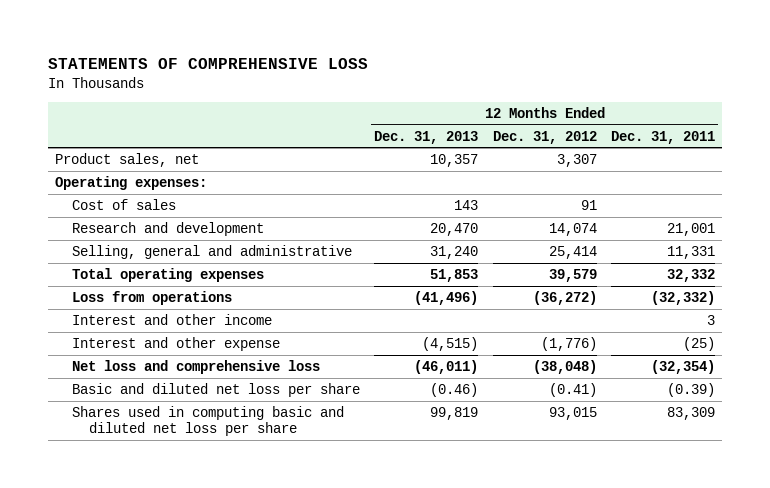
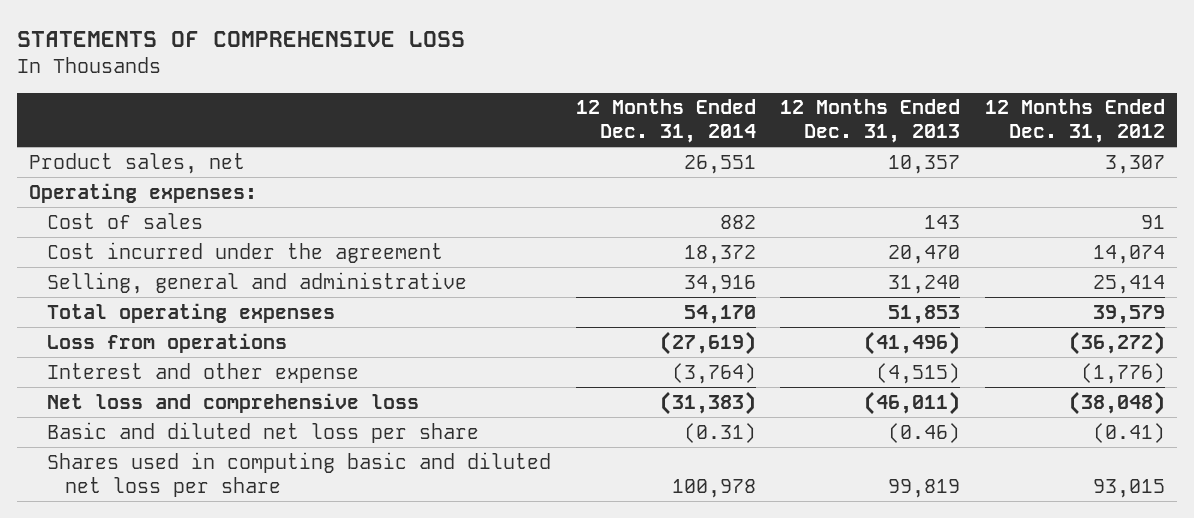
- | 12 Months Ended Dec. 31, 2013 | 12 Months Ended Dec. 31, 2012 | 12 Months Ended Dec. 31, 2011
+ | 12 Months Ended Dec. 31, 2014 | 12 Months Ended Dec. 31, 2013 | 12 Months Ended Dec. 31, 2012
- Research and development | 20,470 | 14,074 | 21,001
+ Cost incurred under the agreement | 18,372 | 20,470 | 14,074
- Interest and other income | | | 3

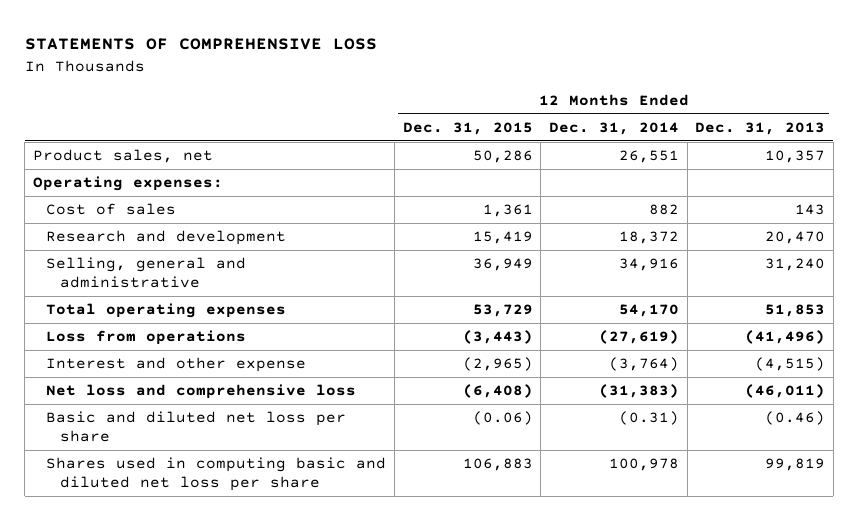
- | 12 Months Ended Dec. 31, 2014 | 12 Months Ended Dec. 31, 2013 | 12 Months Ended Dec. 31, 2012
+ | 12 Months Ended Dec. 31, 2015 | 12 Months Ended Dec. 31, 2014 | 12 Months Ended Dec. 31, 2013
- Cost incurred under the agreement | 18,372 | 20,470 | 14,074
+ Research and development | 15,419 | 18,372 | 20,470

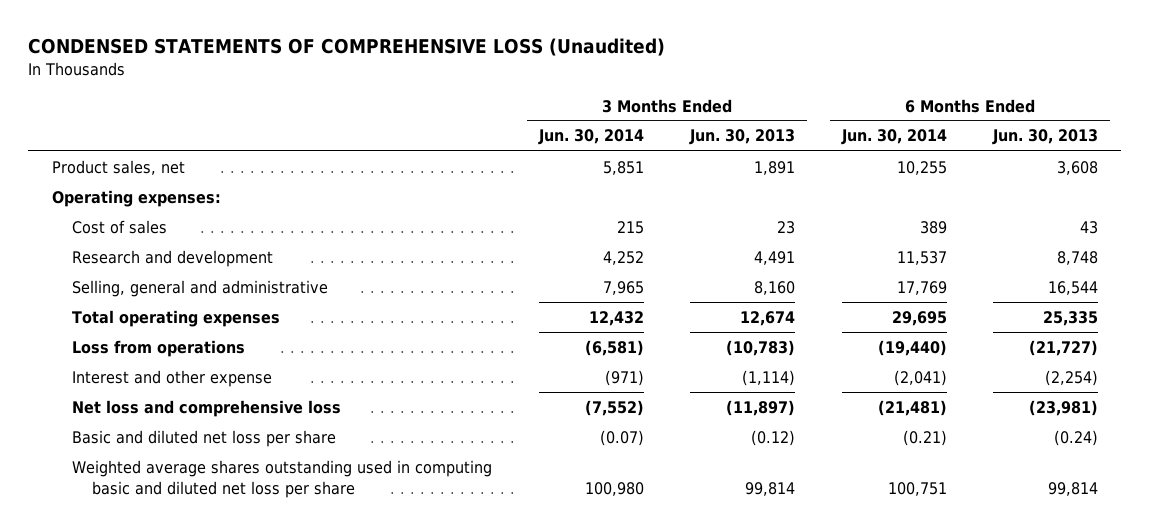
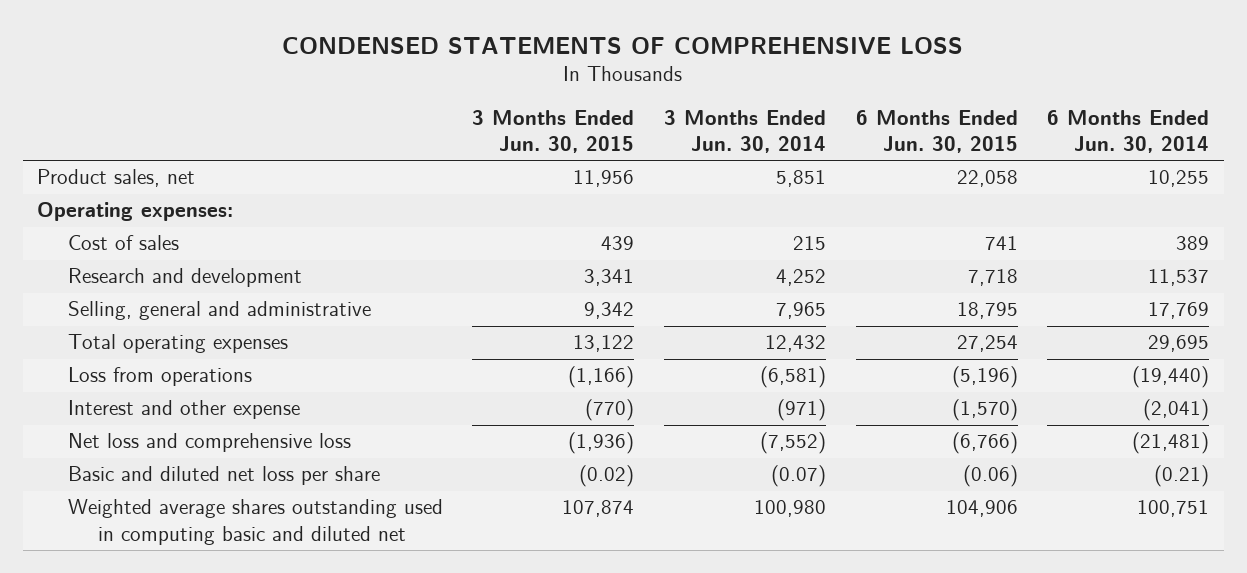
- CONDENSED STATEMENTS OF COMPREHENSIVE LOSS (Unaudited)
+ CONDENSED STATEMENTS OF COMPREHENSIVE LOSS
- | 3 Months Ended Jun. 30, 2014 | 3 Months Ended Jun. 30, 2013 | 6 Months Ended Jun. 30, 2014 | 6 Months Ended Jun. 30, 2013
+ | 3 Months Ended Jun. 30, 2015 | 3 Months Ended Jun. 30, 2014 | 6 Months Ended Jun. 30, 2015 | 6 Months Ended Jun. 30, 2014
- Weighted average shares outstanding used in computing basic and diluted net loss per share | 100,980 | 99,814 | 100,751 | 99,814
+ Weighted average shares outstanding used in computing basic and diluted net | 107,874 | 100,980 | 104,906 | 100,751

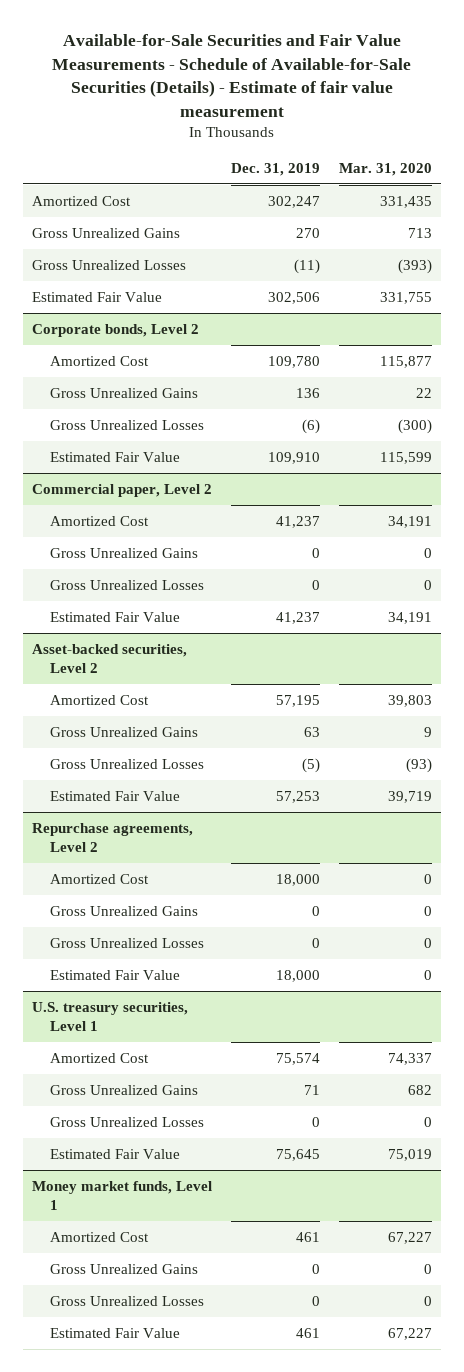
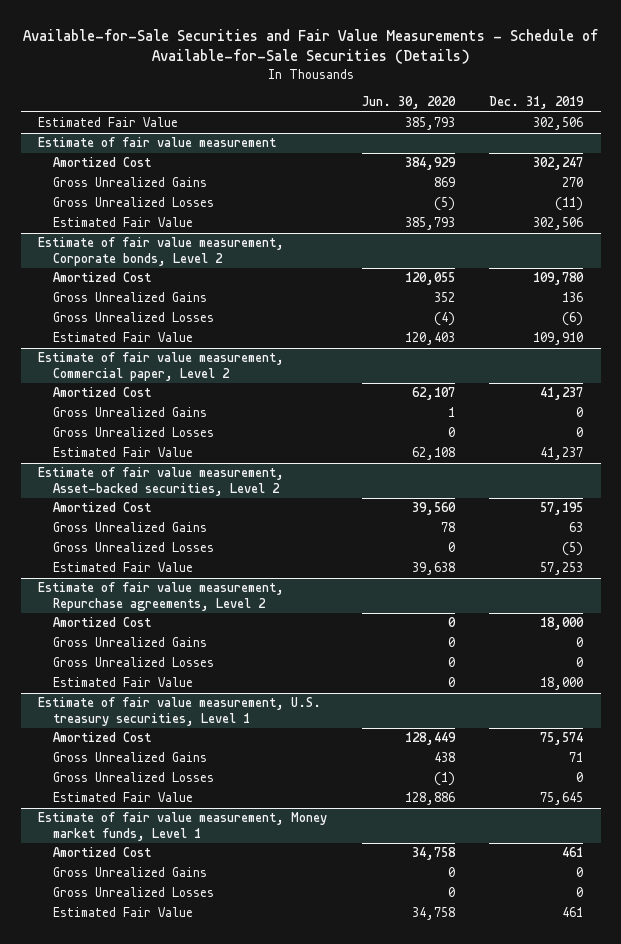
- Available-for-Sale Securities and Fair Value Measurements - Schedule of Available-for-Sale Securities (Details) - Estimate of fair value measurement
+ Available-for-Sale Securities and Fair Value Measurements - Schedule of Available-for-Sale Securities (Details)
- | Dec. 31, 2019 | Mar. 31, 2020
+ | Jun. 30, 2020 | Dec. 31, 2019
+ Estimated Fair Value | 385,793 | 302,506
+ Estimate of fair value measurement
- Corporate bonds, Level 2
+ Estimate of fair value measurement, Corporate bonds, Level 2
- Commercial paper, Level 2
+ Estimate of fair value measurement, Commercial paper, Level 2
- Asset-backed securities, Level 2
+ Estimate of fair value measurement, Asset-backed securities, Level 2
- Repurchase agreements, Level 2
+ Estimate of fair value measurement, Repurchase agreements, Level 2
- U.S. treasury securities, Level 1
+ Estimate of fair value measurement, U.S. treasury securities, Level 1
- Money market funds, Level 1
+ Estimate of fair value measurement, Money market funds, Level 1

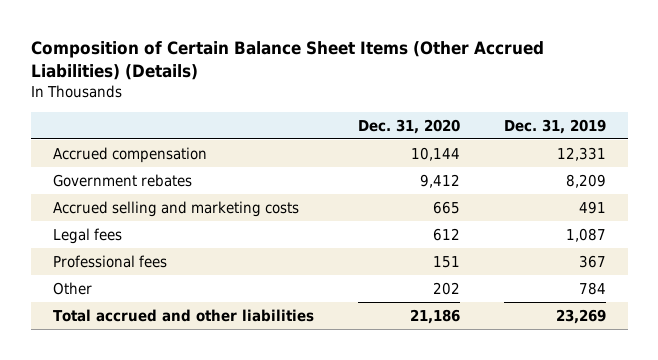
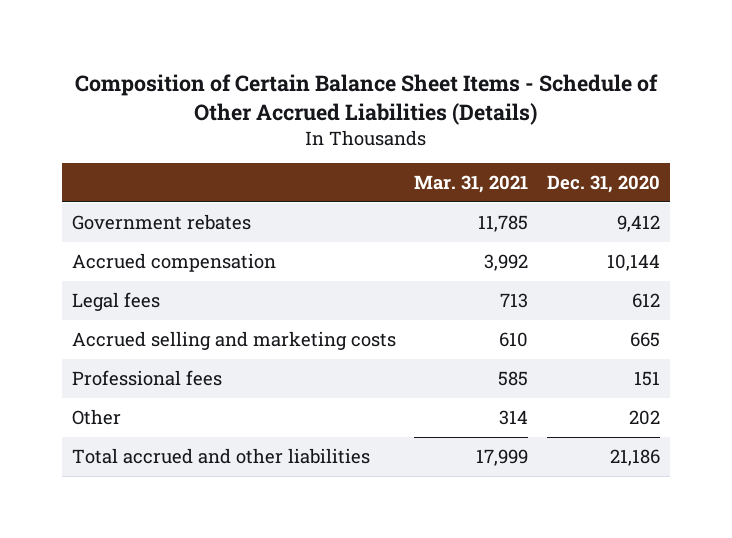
- Composition of Certain Balance Sheet Items (Other Accrued Liabilities) (Details)
+ Composition of Certain Balance Sheet Items - Schedule of Other Accrued Liabilities (Details)
- | Dec. 31, 2020 | Dec. 31, 2019
+ | Mar. 31, 2021 | Dec. 31, 2020
moved down: Accrued compensation | 3,992 | 10,144
moved down: Accrued selling and marketing costs | 610 | 665

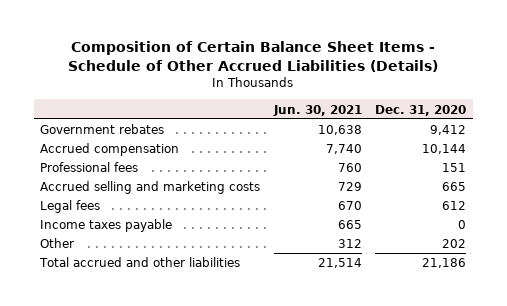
- | Mar. 31, 2021 | Dec. 31, 2020
+ | Jun. 30, 2021 | Dec. 31, 2020
moved down: Accrued selling and marketing costs | 729 | 665
moved down: Legal fees | 670 | 612
+ Income taxes payable | 665 | 0

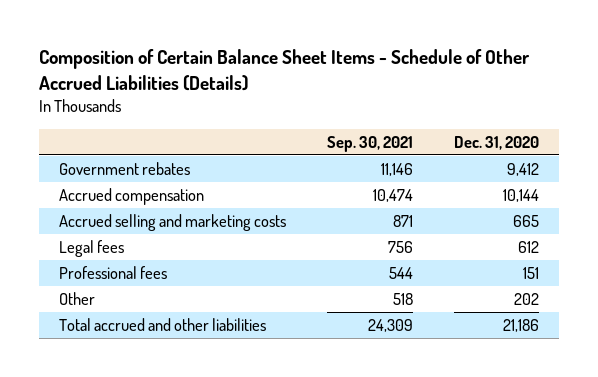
- | Jun. 30, 2021 | Dec. 31, 2020
+ | Sep. 30, 2021 | Dec. 31, 2020
- Income taxes payable | 665 | 0
moved down: Professional fees | 544 | 151

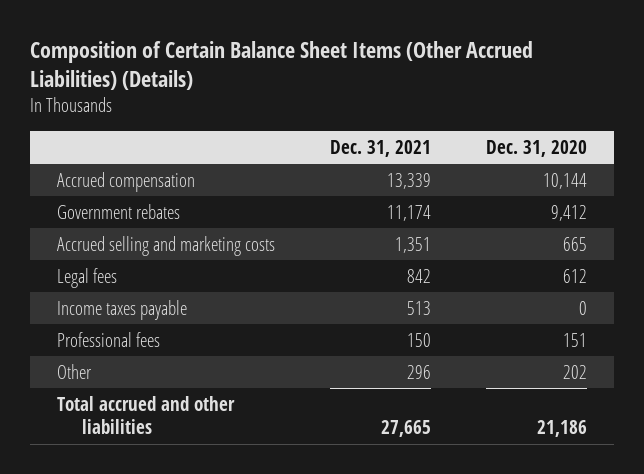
- Composition of Certain Balance Sheet Items - Schedule of Other Accrued Liabilities (Details)
+ Composition of Certain Balance Sheet Items (Other Accrued Liabilities) (Details)
- | Sep. 30, 2021 | Dec. 31, 2020
+ | Dec. 31, 2021 | Dec. 31, 2020
moved down: Government rebates | 11,174 | 9,412
+ Income taxes payable | 513 | 0

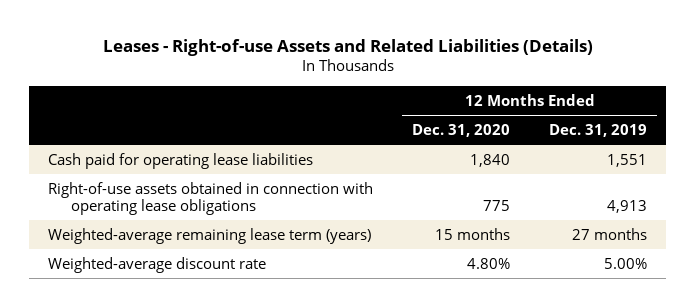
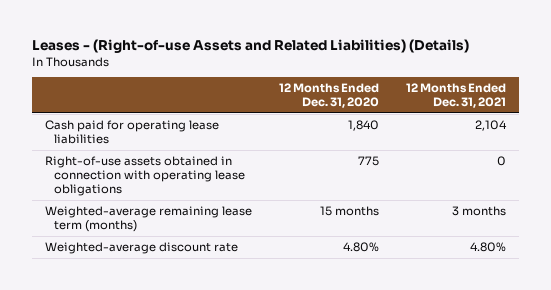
- Leases - Right-of-use Assets and Related Liabilities (Details)
+ Leases - (Right-of-use Assets and Related Liabilities) (Details)
- | 12 Months Ended Dec. 31, 2020 | 12 Months Ended Dec. 31, 2019
+ | 12 Months Ended Dec. 31, 2020 | 12 Months Ended Dec. 31, 2021
- Weighted-average remaining lease term (years) | 15 months | 27 months
+ Weighted-average remaining lease term (months) | 15 months | 3 months

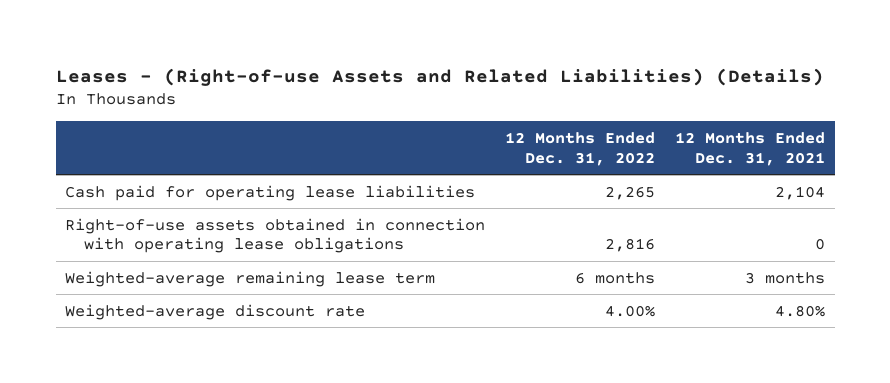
- | 12 Months Ended Dec. 31, 2020 | 12 Months Ended Dec. 31, 2021
+ | 12 Months Ended Dec. 31, 2022 | 12 Months Ended Dec. 31, 2021
- Weighted-average remaining lease term (months) | 15 months | 3 months
+ Weighted-average remaining lease term | 6 months | 3 months

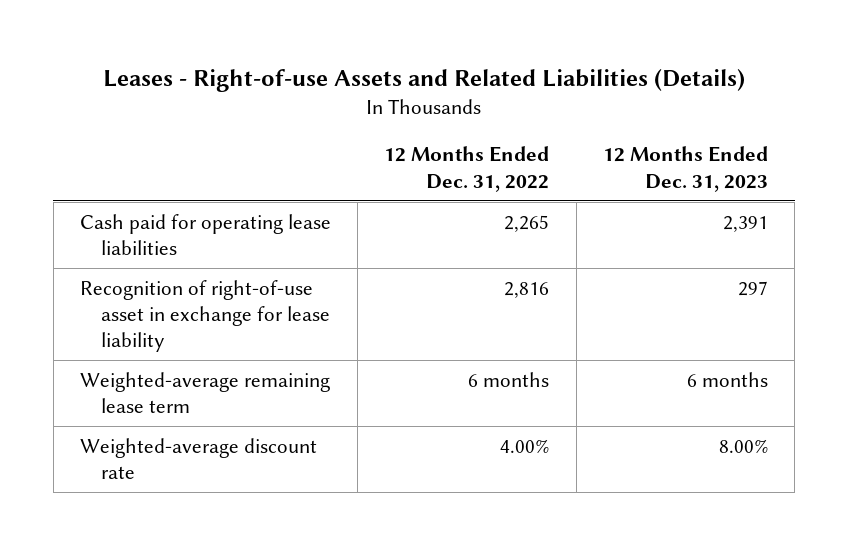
- Leases - (Right-of-use Assets and Related Liabilities) (Details)
+ Leases - Right-of-use Assets and Related Liabilities (Details)
- | 12 Months Ended Dec. 31, 2022 | 12 Months Ended Dec. 31, 2021
+ | 12 Months Ended Dec. 31, 2022 | 12 Months Ended Dec. 31, 2023
- Right-of-use assets obtained in connection with operating lease obligations | 2,816 | 0
+ Recognition of right-of-use asset in exchange for lease liability | 2,816 | 297

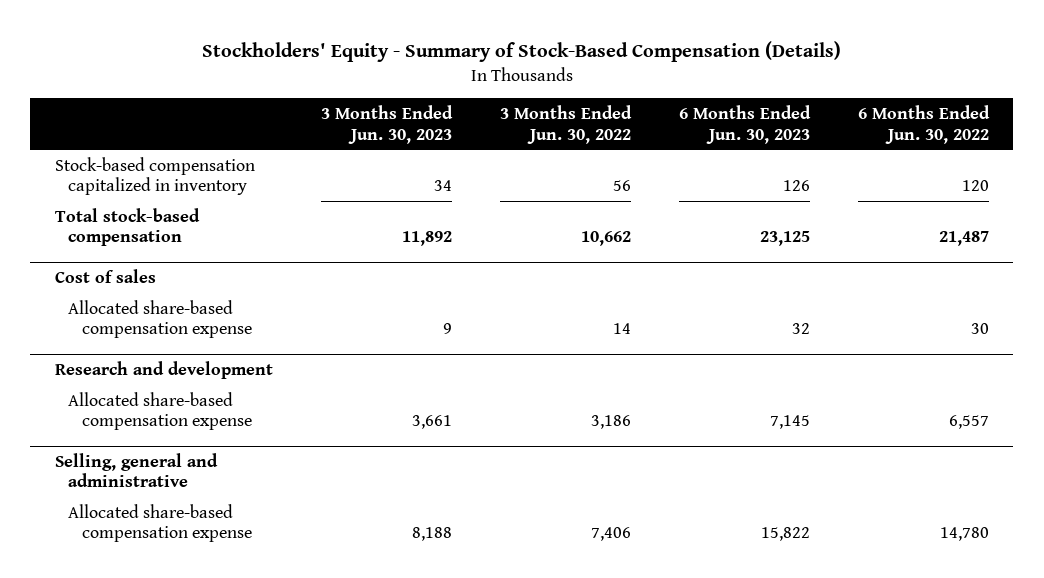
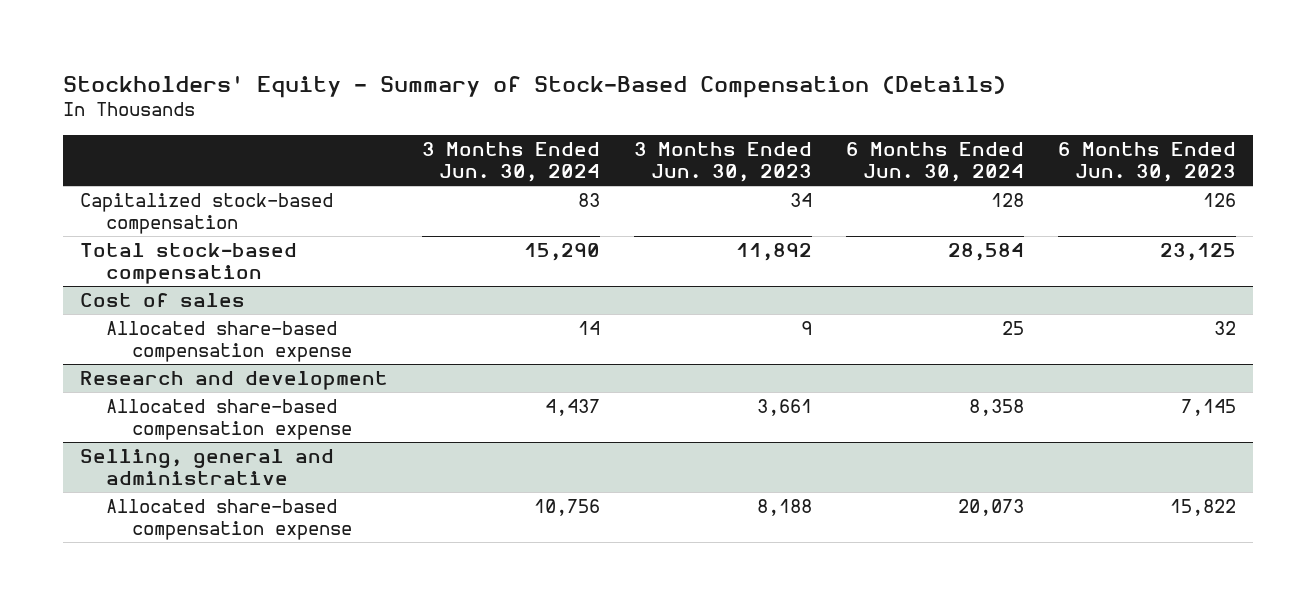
- | 3 Months Ended Jun. 30, 2023 | 3 Months Ended Jun. 30, 2022 | 6 Months Ended Jun. 30, 2023 | 6 Months Ended Jun. 30, 2022
+ | 3 Months Ended Jun. 30, 2024 | 3 Months Ended Jun. 30, 2023 | 6 Months Ended Jun. 30, 2024 | 6 Months Ended Jun. 30, 2023
- Stock-based compensation capitalized in inventory | 34 | 56 | 126 | 120
+ Capitalized stock-based compensation | 83 | 34 | 128 | 126

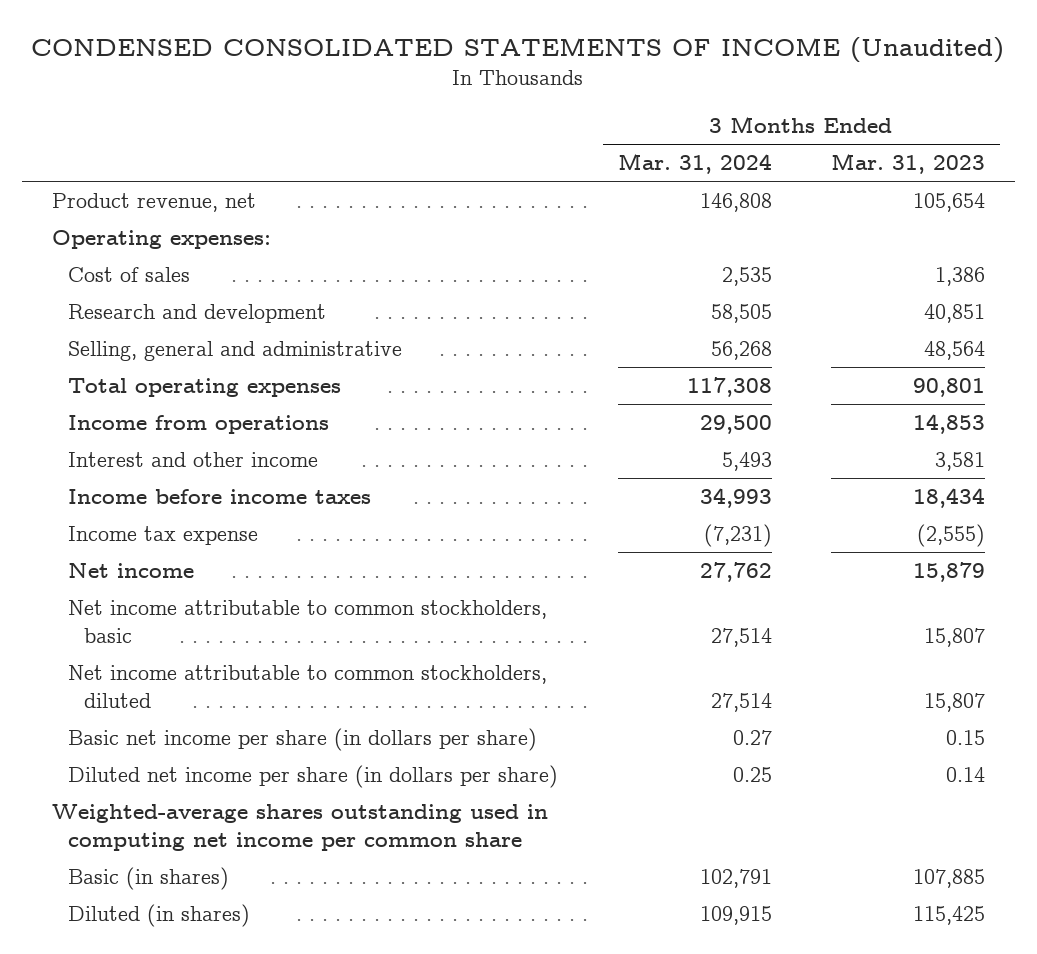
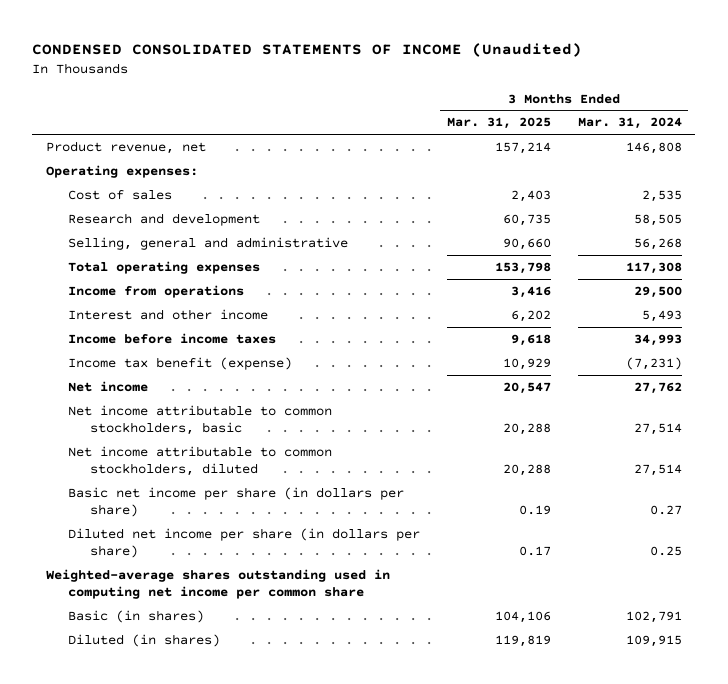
- | 3 Months Ended Mar. 31, 2024 | 3 Months Ended Mar. 31, 2023
+ | 3 Months Ended Mar. 31, 2025 | 3 Months Ended Mar. 31, 2024
- Income tax expense | (7,231) | (2,555)
+ Income tax benefit (expense) | 10,929 | (7,231)

